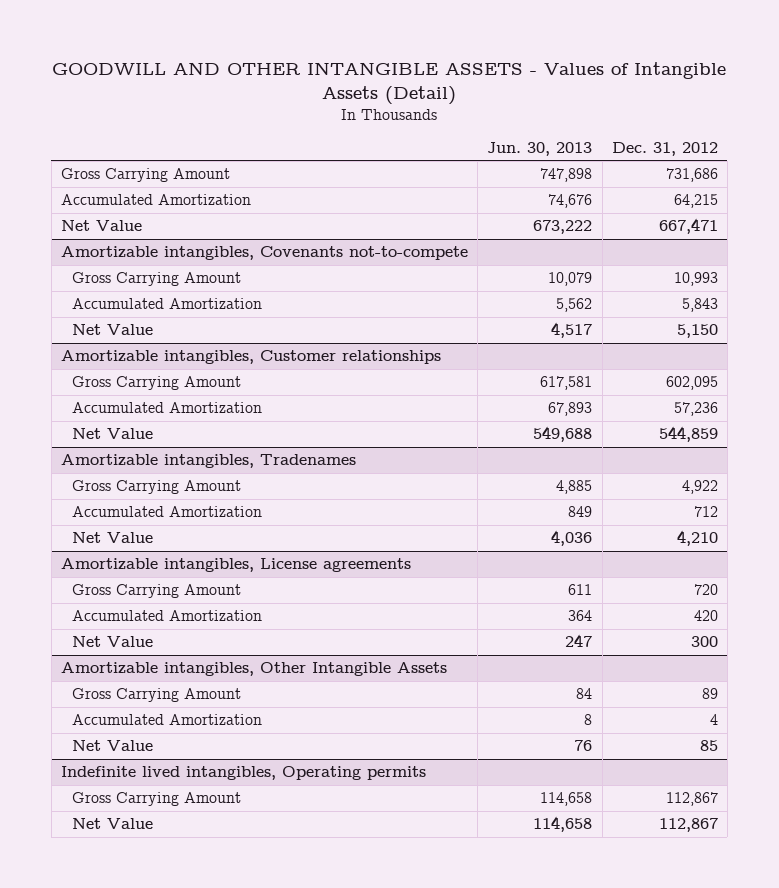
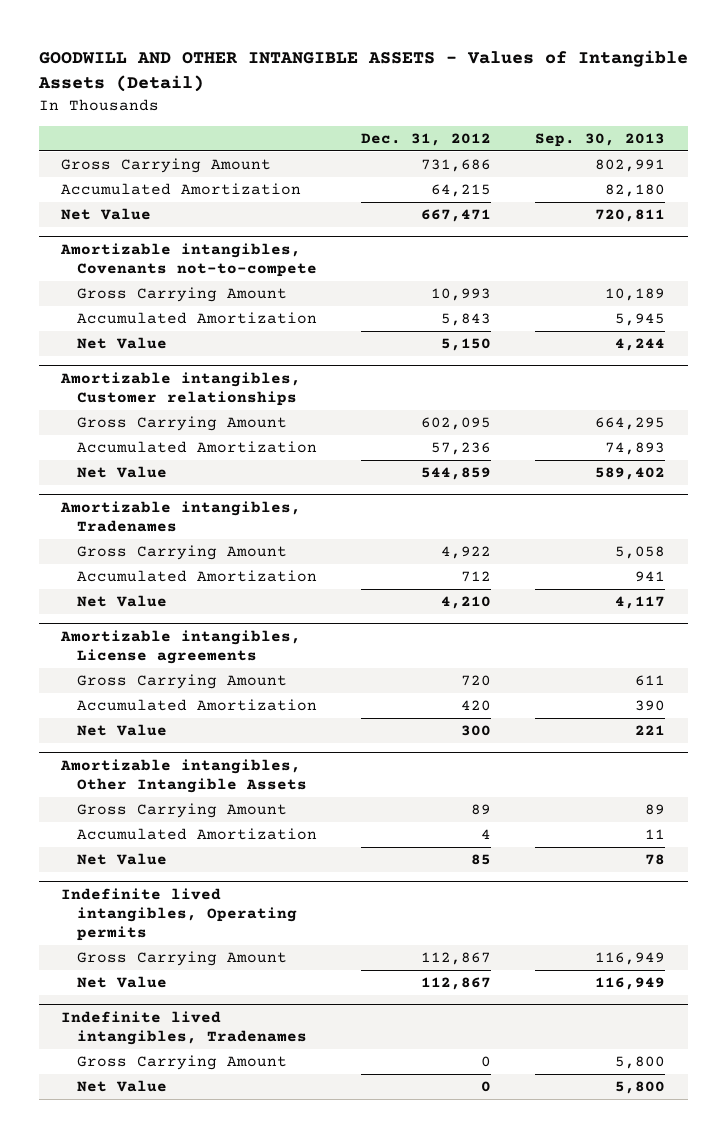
- | Jun. 30, 2013 | Dec. 31, 2012
+ | Dec. 31, 2012 | Sep. 30, 2013
+ Indefinite lived intangibles, Tradenames
+ Gross Carrying Amount | 0 | 5,800
+ Net Value | 0 | 5,800

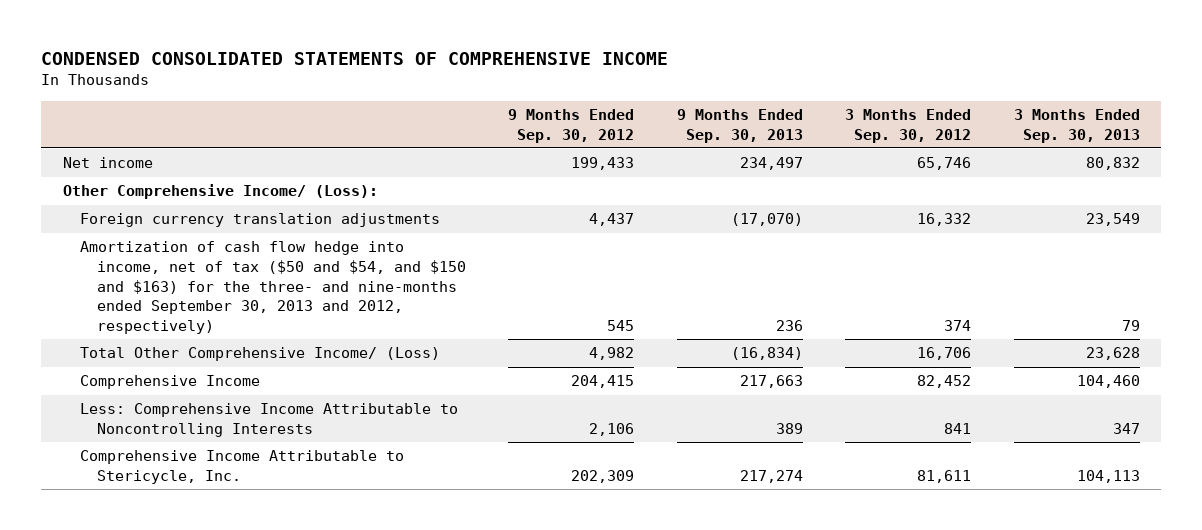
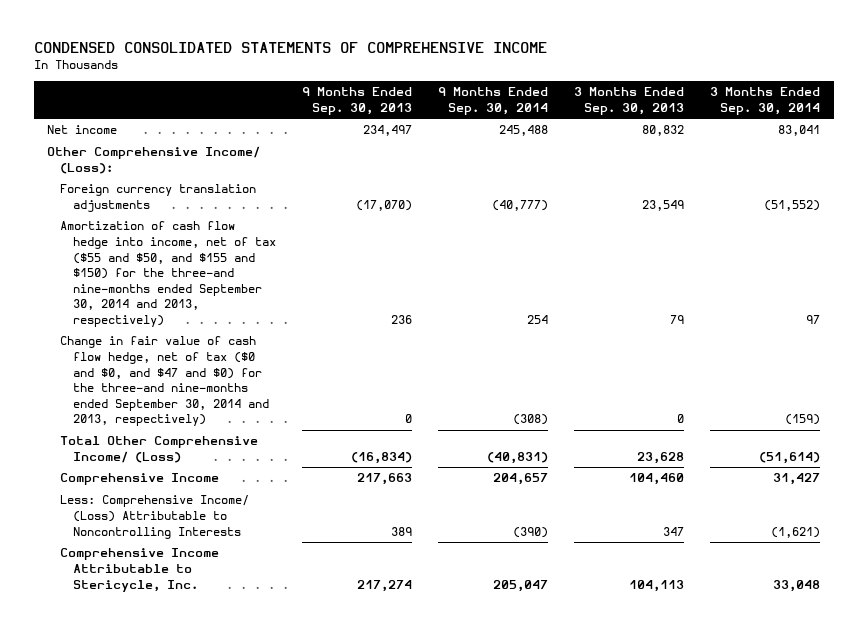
- | 9 Months Ended Sep. 30, 2012 | 9 Months Ended Sep. 30, 2013 | 3 Months Ended Sep. 30, 2012 | 3 Months Ended Sep. 30, 2013
+ | 9 Months Ended Sep. 30, 2013 | 9 Months Ended Sep. 30, 2014 | 3 Months Ended Sep. 30, 2013 | 3 Months Ended Sep. 30, 2014
- Amortization of cash flow hedge into income, net of tax ($50 and $54, and $150 and $163) for the three- and nine-months ended September 30, 2013 and 2012, respectively) | 545 | 236 | 374 | 79
+ Amortization of cash flow hedge into income, net of tax ($55 and $50, and $155 and $150) for the three-and nine-months ended September 30, 2014 and 2013, respectively) | 236 | 254 | 79 | 97
+ Change in fair value of cash flow hedge, net of tax ($0 and $0, and $47 and $0) for the three-and nine-months ended September 30, 2014 and 2013, respectively) | 0 | (308) | 0 | (159)
- Less: Comprehensive Income Attributable to Noncontrolling Interests | 2,106 | 389 | 841 | 347
+ Less: Comprehensive Income/ (Loss) Attributable to Noncontrolling Interests | 389 | (390) | 347 | (1,621)

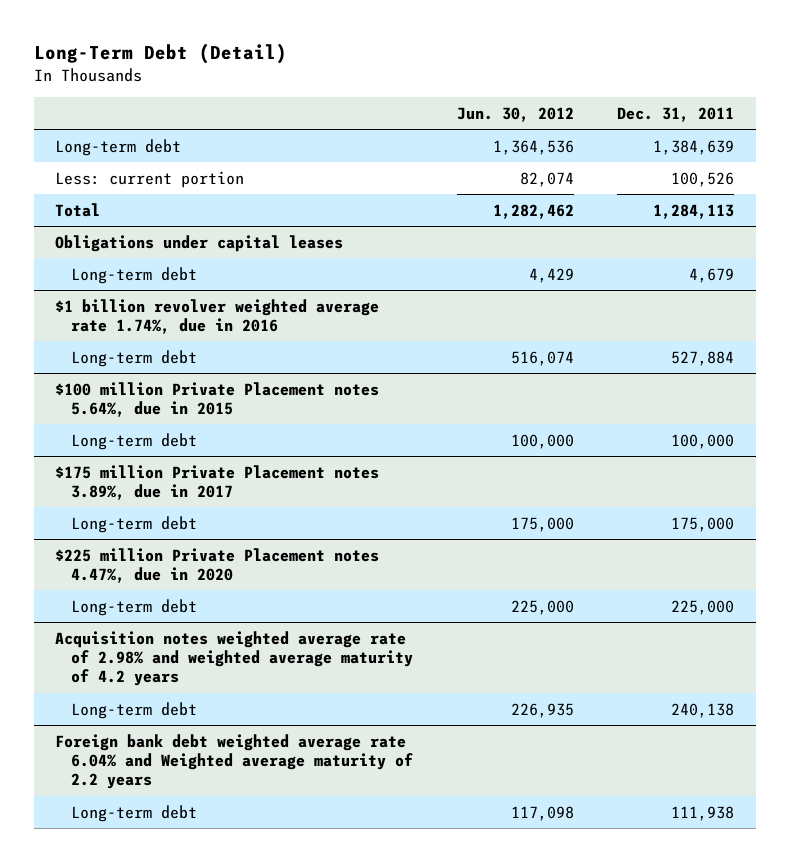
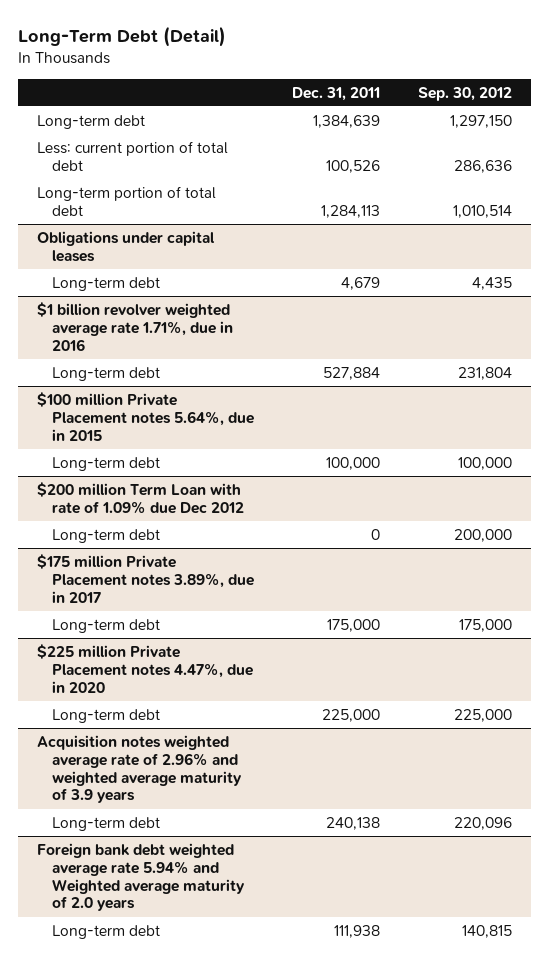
- | Jun. 30, 2012 | Dec. 31, 2011
+ | Dec. 31, 2011 | Sep. 30, 2012
- Less: current portion | 82,074 | 100,526
- Total | 1,282,462 | 1,284,113
+ Less: current portion of total debt | 100,526 | 286,636
+ Long-term portion of total debt | 1,284,113 | 1,010,514
- $1 billion revolver weighted average rate 1.74%, due in 2016
+ $1 billion revolver weighted average rate 1.71%, due in 2016
+ $200 million Term Loan with rate of 1.09% due Dec 2012
+ Long-term debt | 0 | 200,000
- Acquisition notes weighted average rate of 2.98% and weighted average maturity of 4.2 years
+ Acquisition notes weighted average rate of 2.96% and weighted average maturity of 3.9 years
- Foreign bank debt weighted average rate 6.04% and Weighted average maturity of 2.2 years
+ Foreign bank debt weighted average rate 5.94% and Weighted average maturity of 2.0 years

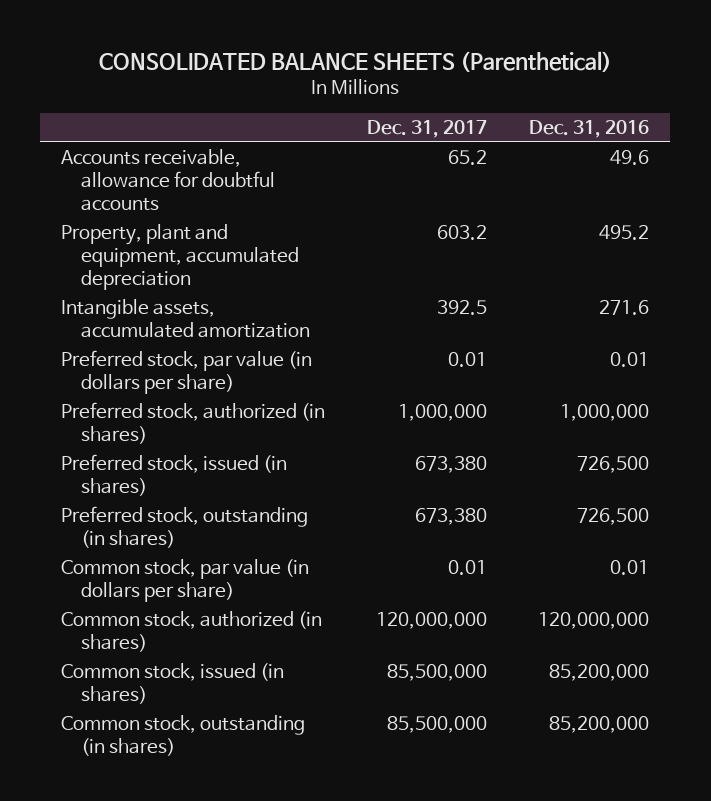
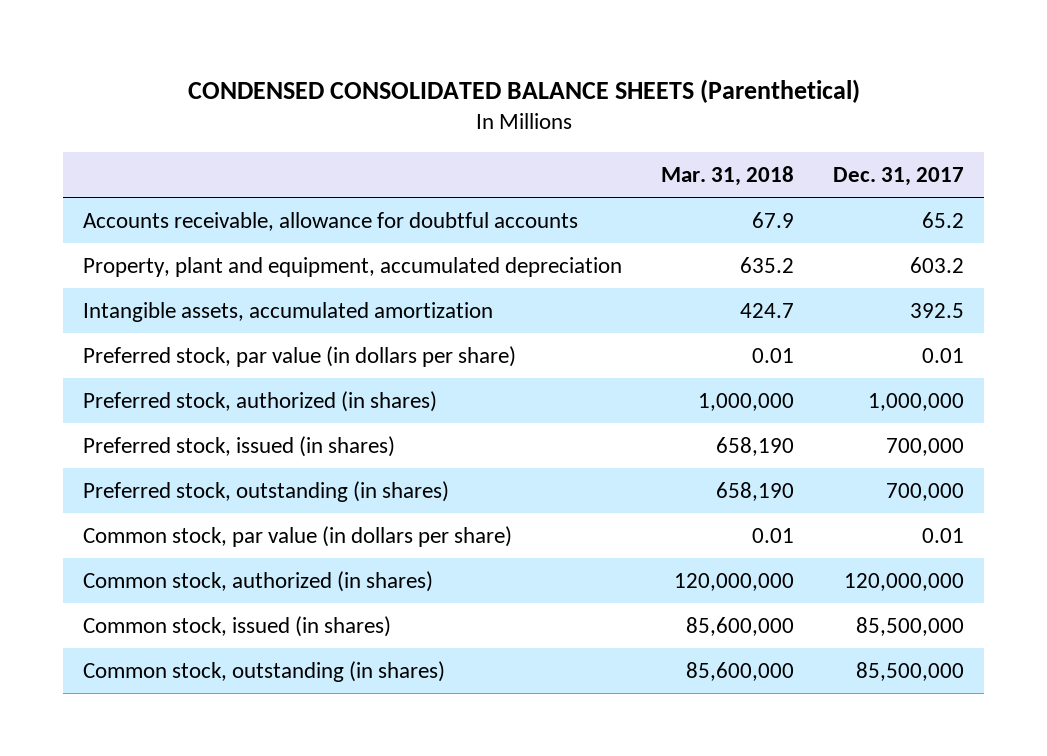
- CONSOLIDATED BALANCE SHEETS (Parenthetical)
+ CONDENSED CONSOLIDATED BALANCE SHEETS (Parenthetical)
- | Dec. 31, 2017 | Dec. 31, 2016
+ | Mar. 31, 2018 | Dec. 31, 2017
- Preferred stock, issued (in shares) | 673,380 | 726,500
- Preferred stock, outstanding (in shares) | 673,380 | 726,500
+ Preferred stock, issued (in shares) | 658,190 | 700,000
+ Preferred stock, outstanding (in shares) | 658,190 | 700,000

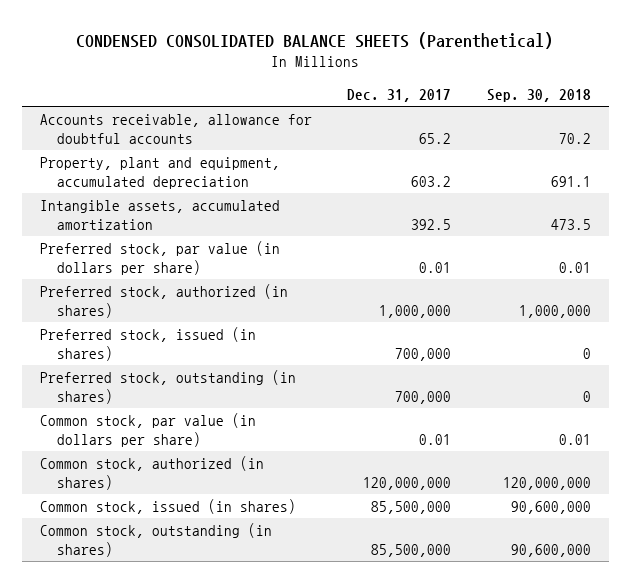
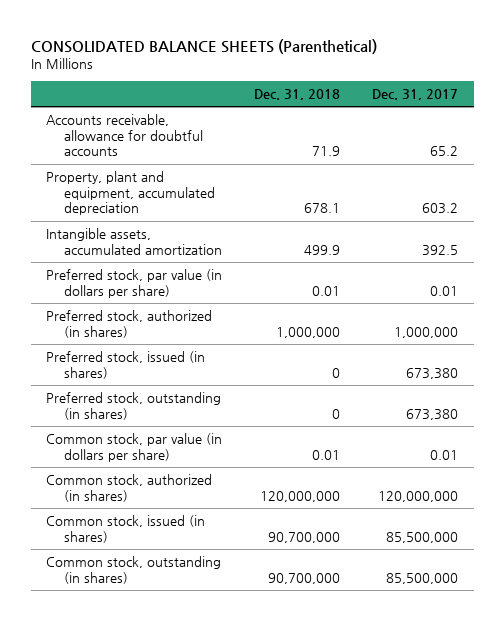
- CONDENSED CONSOLIDATED BALANCE SHEETS (Parenthetical)
+ CONSOLIDATED BALANCE SHEETS (Parenthetical)
- | Dec. 31, 2017 | Sep. 30, 2018
+ | Dec. 31, 2018 | Dec. 31, 2017
- Preferred stock, issued (in shares) | 700,000 | 0
- Preferred stock, outstanding (in shares) | 700,000 | 0
+ Preferred stock, issued (in shares) | 0 | 673,380
+ Preferred stock, outstanding (in shares) | 0 | 673,380

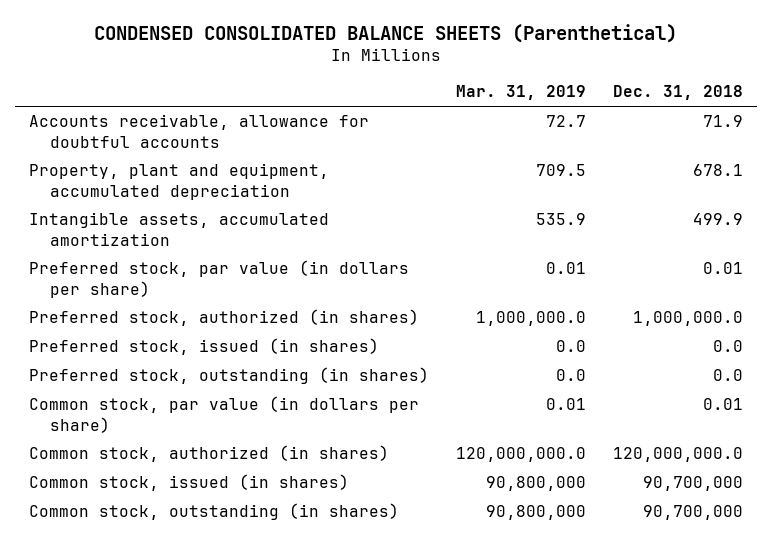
- CONSOLIDATED BALANCE SHEETS (Parenthetical)
+ CONDENSED CONSOLIDATED BALANCE SHEETS (Parenthetical)
- | Dec. 31, 2018 | Dec. 31, 2017
+ | Mar. 31, 2019 | Dec. 31, 2018
- Preferred stock, authorized (in shares) | 1,000,000 | 1,000,000
- Preferred stock, issued (in shares) | 0 | 673,380
- Preferred stock, outstanding (in shares) | 0 | 673,380
+ Preferred stock, authorized (in shares) | 1,000,000.0 | 1,000,000.0
+ Preferred stock, issued (in shares) | 0.0 | 0.0
+ Preferred stock, outstanding (in shares) | 0.0 | 0.0
- Common stock, authorized (in shares) | 120,000,000 | 120,000,000
+ Common stock, authorized (in shares) | 120,000,000.0 | 120,000,000.0

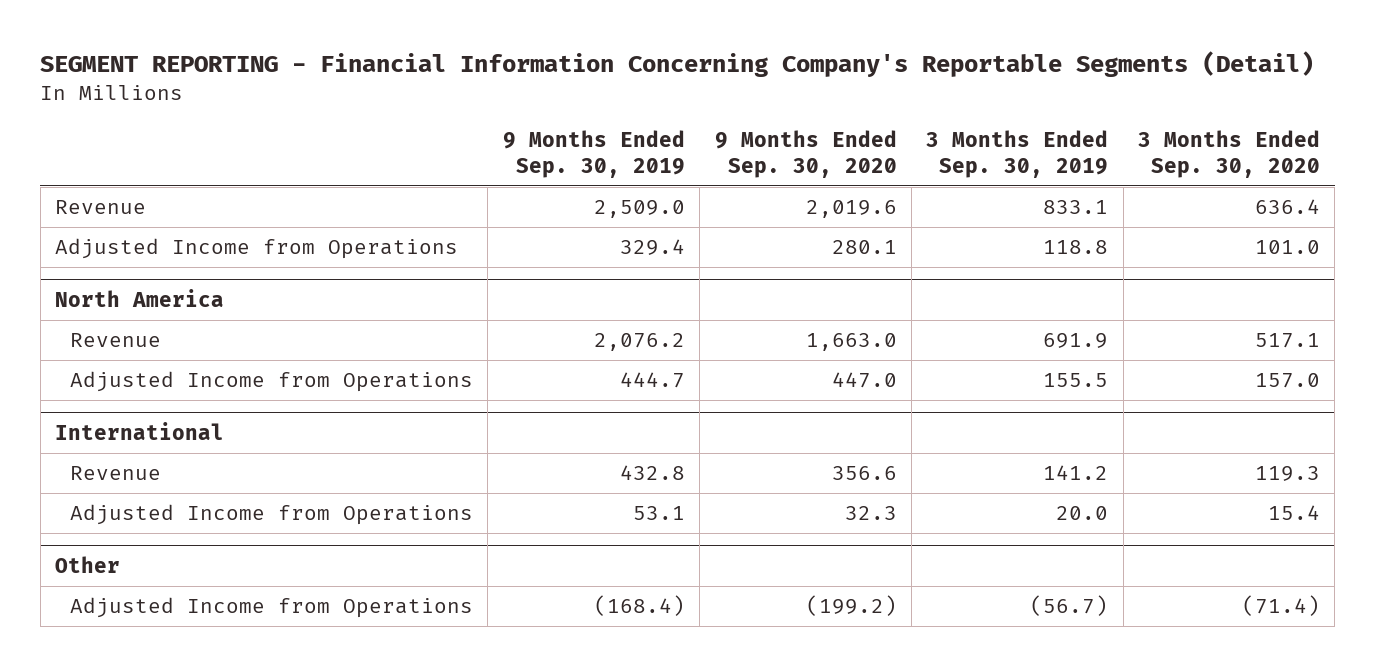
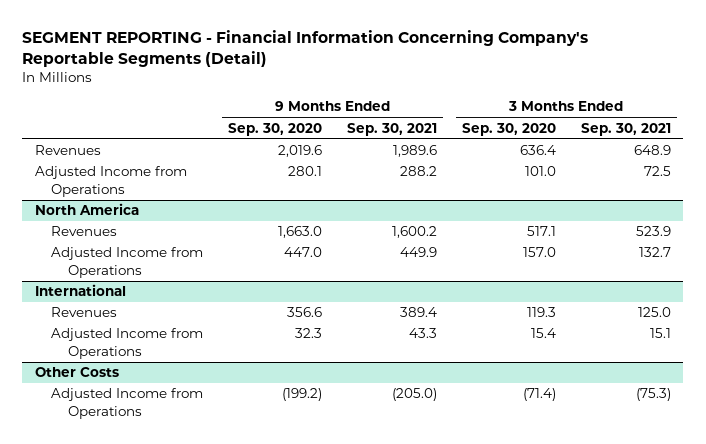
- | 9 Months Ended Sep. 30, 2019 | 9 Months Ended Sep. 30, 2020 | 3 Months Ended Sep. 30, 2019 | 3 Months Ended Sep. 30, 2020
+ | 9 Months Ended Sep. 30, 2020 | 9 Months Ended Sep. 30, 2021 | 3 Months Ended Sep. 30, 2020 | 3 Months Ended Sep. 30, 2021
- Revenue | 2,509.0 | 2,019.6 | 833.1 | 636.4
+ Revenues | 2,019.6 | 1,989.6 | 636.4 | 648.9
@ North America
- Revenue | 2,076.2 | 1,663.0 | 691.9 | 517.1
+ Revenues | 1,663.0 | 1,600.2 | 517.1 | 523.9
@ International
- Revenue | 432.8 | 356.6 | 141.2 | 119.3
+ Revenues | 356.6 | 389.4 | 119.3 | 125.0
- Other
+ Other Costs

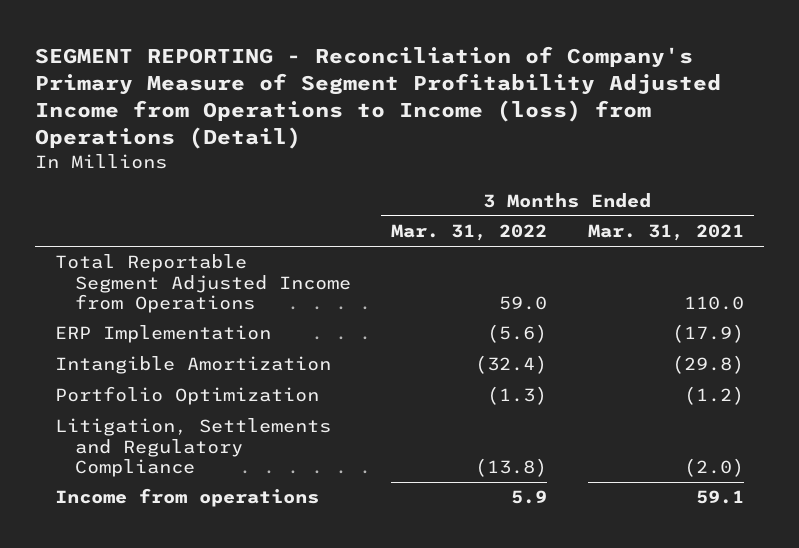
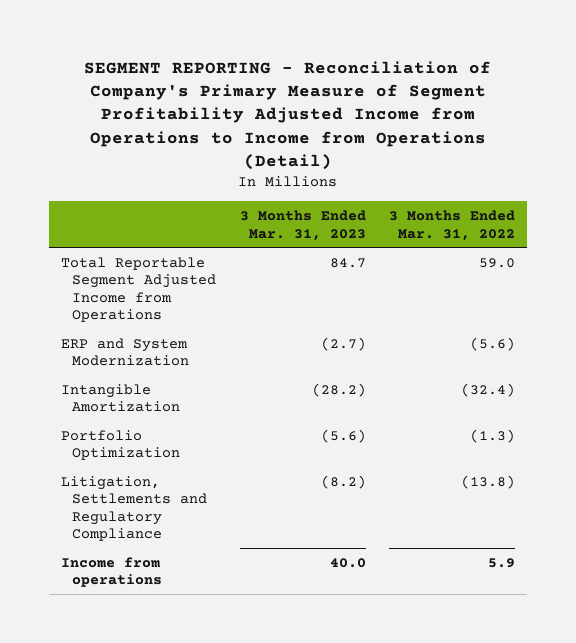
- SEGMENT REPORTING - Reconciliation of Company's Primary Measure of Segment Profitability Adjusted Income from Operations to Income (loss) from Operations (Detail)
+ SEGMENT REPORTING - Reconciliation of Company's Primary Measure of Segment Profitability Adjusted Income from Operations to Income from Operations (Detail)
- | 3 Months Ended Mar. 31, 2022 | 3 Months Ended Mar. 31, 2021
+ | 3 Months Ended Mar. 31, 2023 | 3 Months Ended Mar. 31, 2022
- ERP Implementation | (5.6) | (17.9)
+ ERP and System Modernization | (2.7) | (5.6)

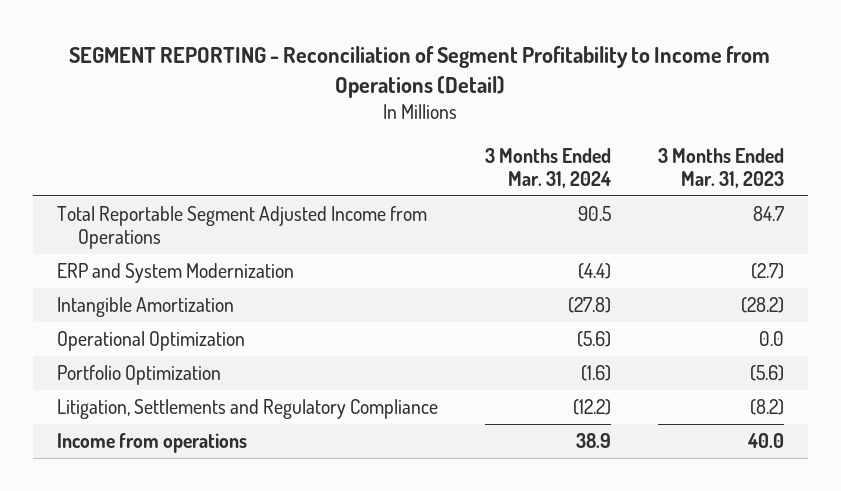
- SEGMENT REPORTING - Reconciliation of Company's Primary Measure of Segment Profitability Adjusted Income from Operations to Income from Operations (Detail)
+ SEGMENT REPORTING - Reconciliation of Segment Profitability to Income from Operations (Detail)
- | 3 Months Ended Mar. 31, 2023 | 3 Months Ended Mar. 31, 2022
+ | 3 Months Ended Mar. 31, 2024 | 3 Months Ended Mar. 31, 2023
+ Operational Optimization | (5.6) | 0.0

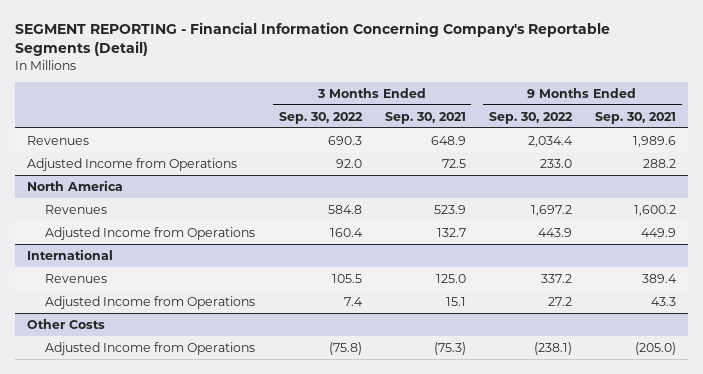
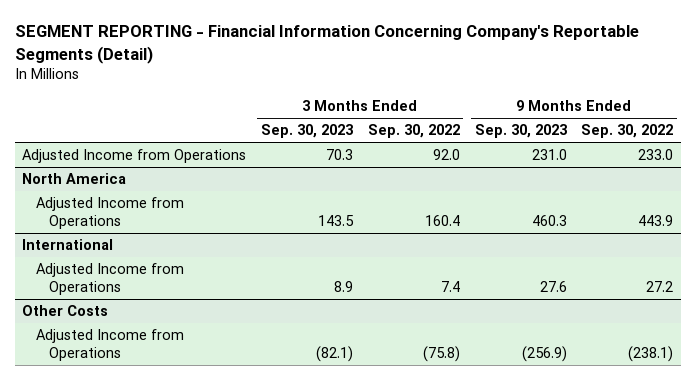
- | 3 Months Ended Sep. 30, 2022 | 3 Months Ended Sep. 30, 2021 | 9 Months Ended Sep. 30, 2022 | 9 Months Ended Sep. 30, 2021
+ | 3 Months Ended Sep. 30, 2023 | 3 Months Ended Sep. 30, 2022 | 9 Months Ended Sep. 30, 2023 | 9 Months Ended Sep. 30, 2022
- Revenues | 690.3 | 648.9 | 2,034.4 | 1,989.6
@ North America
- Revenues | 584.8 | 523.9 | 1,697.2 | 1,600.2
@ International
- Revenues | 105.5 | 125.0 | 337.2 | 389.4

